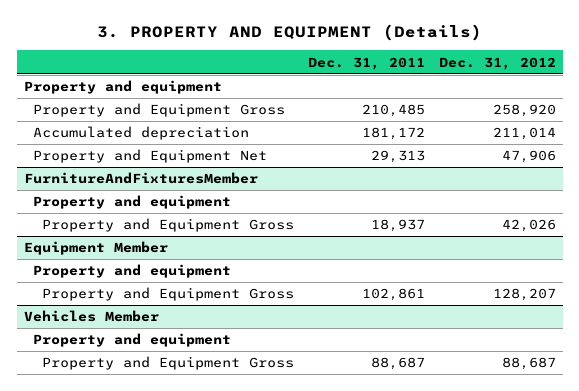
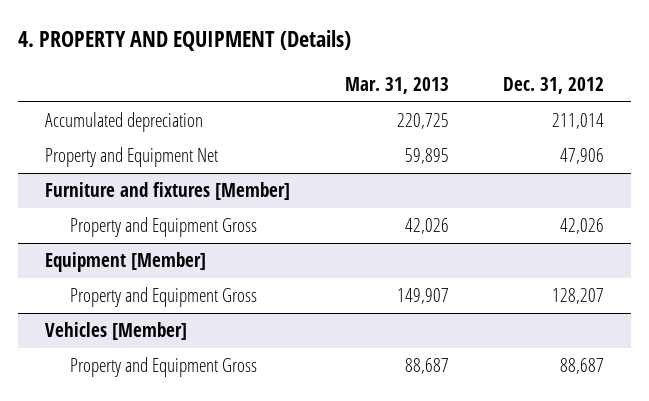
- 3. PROPERTY AND EQUIPMENT (Details)
+ 4. PROPERTY AND EQUIPMENT (Details)
- | Dec. 31, 2011 | Dec. 31, 2012
+ | Mar. 31, 2013 | Dec. 31, 2012
- Property and equipment
- Property and Equipment Gross | 210,485 | 258,920
- FurnitureAndFixturesMember
- Property and equipment
+ Furniture and fixtures [Member]
- Equipment Member
- Property and equipment
+ Equipment [Member]
- Vehicles Member
- Property and equipment
+ Vehicles [Member]

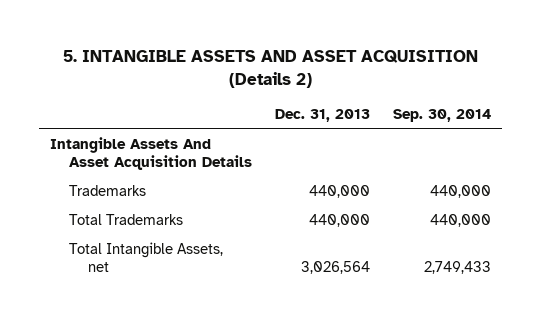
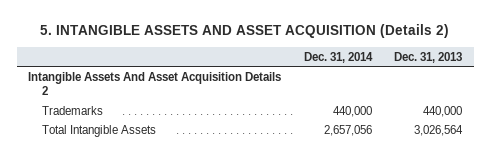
- | Dec. 31, 2013 | Sep. 30, 2014
+ | Dec. 31, 2014 | Dec. 31, 2013
- Intangible Assets And Asset Acquisition Details
+ Intangible Assets And Asset Acquisition Details 2
- Total Trademarks | 440,000 | 440,000
- Total Intangible Assets, net | 3,026,564 | 2,749,433
+ Total Intangible Assets | 2,657,056 | 3,026,564

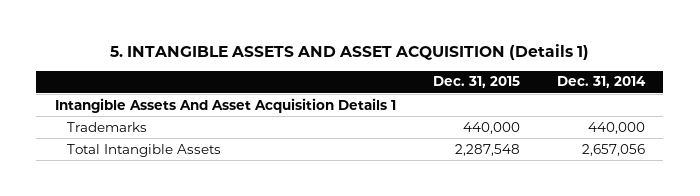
- 5. INTANGIBLE ASSETS AND ASSET ACQUISITION (Details 2)
+ 5. INTANGIBLE ASSETS AND ASSET ACQUISITION (Details 1)
- | Dec. 31, 2014 | Dec. 31, 2013
+ | Dec. 31, 2015 | Dec. 31, 2014
- Intangible Assets And Asset Acquisition Details 2
+ Intangible Assets And Asset Acquisition Details 1

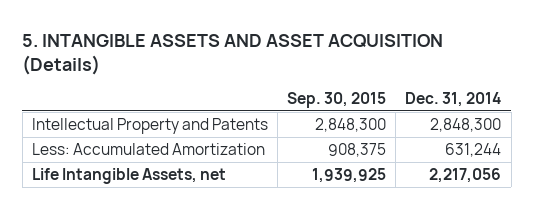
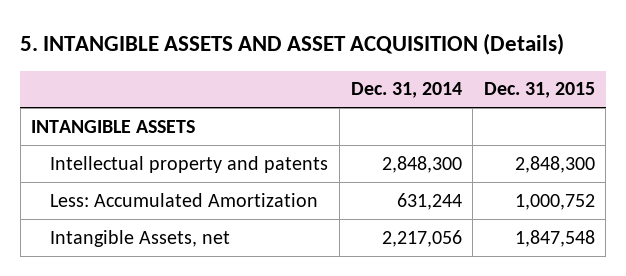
- | Sep. 30, 2015 | Dec. 31, 2014
+ | Dec. 31, 2014 | Dec. 31, 2015
- Intellectual Property and Patents | 2,848,300 | 2,848,300
+ INTANGIBLE ASSETS
+ Intellectual property and patents | 2,848,300 | 2,848,300
- Life Intangible Assets, net | 1,939,925 | 2,217,056
+ Intangible Assets, net | 2,217,056 | 1,847,548

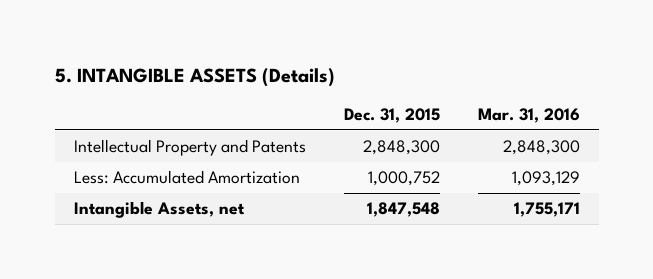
- 5. INTANGIBLE ASSETS AND ASSET ACQUISITION (Details)
+ 5. INTANGIBLE ASSETS (Details)
- | Dec. 31, 2014 | Dec. 31, 2015
+ | Dec. 31, 2015 | Mar. 31, 2016
- INTANGIBLE ASSETS
- Intellectual property and patents | 2,848,300 | 2,848,300
+ Intellectual Property and Patents | 2,848,300 | 2,848,300

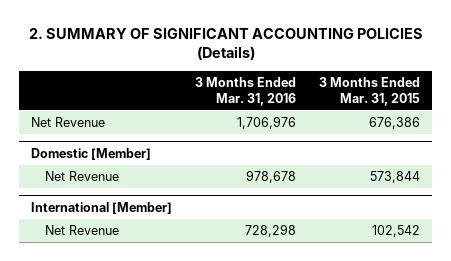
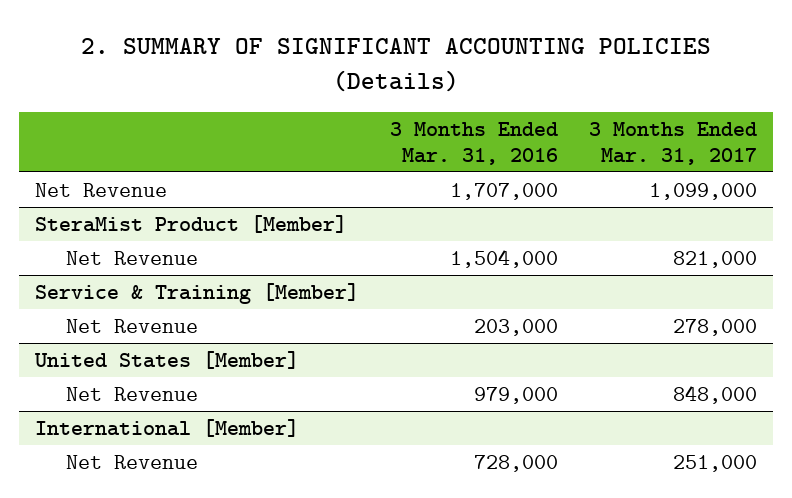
- | 3 Months Ended Mar. 31, 2016 | 3 Months Ended Mar. 31, 2015
+ | 3 Months Ended Mar. 31, 2016 | 3 Months Ended Mar. 31, 2017
- Net Revenue | 1,706,976 | 676,386
- Domestic [Member]
- Net Revenue | 978,678 | 573,844
+ Net Revenue | 1,707,000 | 1,099,000
+ SteraMist Product [Member]
+ Net Revenue | 1,504,000 | 821,000
+ Service & Training [Member]
+ Net Revenue | 203,000 | 278,000
+ United States [Member]
+ Net Revenue | 979,000 | 848,000
@ International [Member]
- Net Revenue | 728,298 | 102,542
+ Net Revenue | 728,000 | 251,000

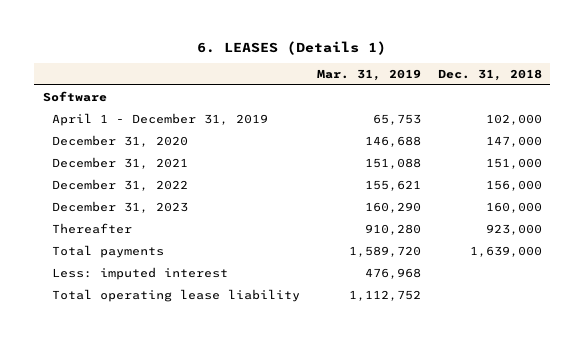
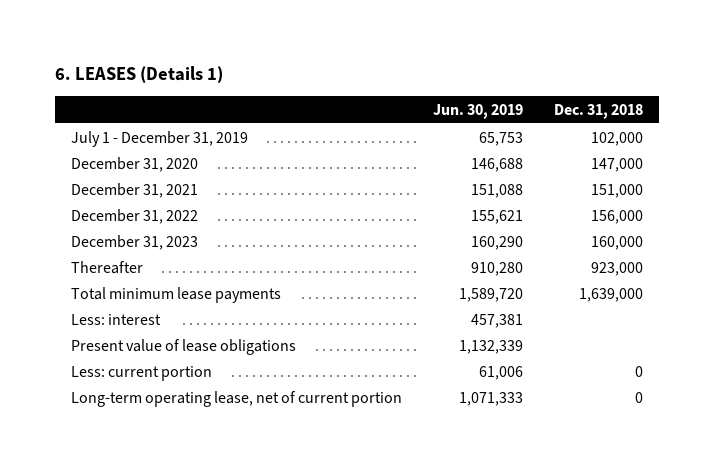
- | Mar. 31, 2019 | Dec. 31, 2018
+ | Jun. 30, 2019 | Dec. 31, 2018
- Software
- April 1 - December 31, 2019 | 65,753 | 102,000
+ July 1 - December 31, 2019 | 65,753 | 102,000
- Total payments | 1,589,720 | 1,639,000
- Less: imputed interest | 476,968 |
- Total operating lease liability | 1,112,752 |
+ Total minimum lease payments | 1,589,720 | 1,639,000
+ Less: interest | 457,381 |
+ Present value of lease obligations | 1,132,339 |
+ Less: current portion | 61,006 | 0
+ Long-term operating lease, net of current portion | 1,071,333 | 0

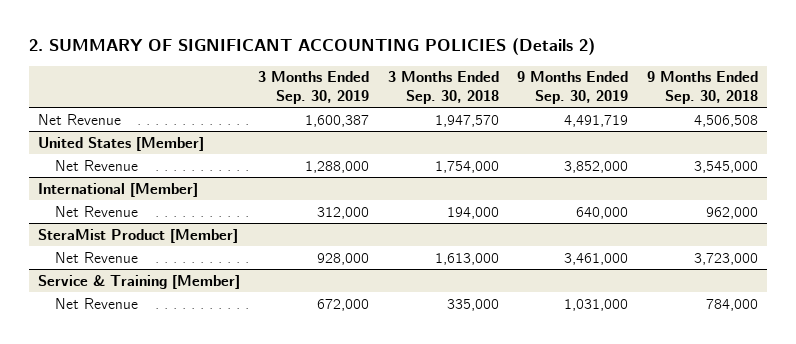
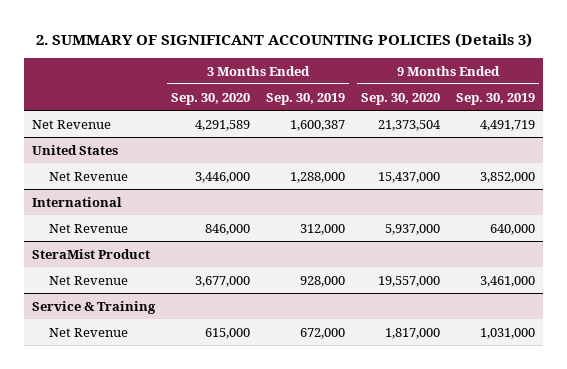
- 2. SUMMARY OF SIGNIFICANT ACCOUNTING POLICIES (Details 2)
+ 2. SUMMARY OF SIGNIFICANT ACCOUNTING POLICIES (Details 3)
- | 3 Months Ended Sep. 30, 2019 | 3 Months Ended Sep. 30, 2018 | 9 Months Ended Sep. 30, 2019 | 9 Months Ended Sep. 30, 2018
+ | 3 Months Ended Sep. 30, 2020 | 3 Months Ended Sep. 30, 2019 | 9 Months Ended Sep. 30, 2020 | 9 Months Ended Sep. 30, 2019
- United States [Member]
+ United States
- International [Member]
+ International
- SteraMist Product [Member]
+ SteraMist Product
- Service & Training [Member]
+ Service & Training

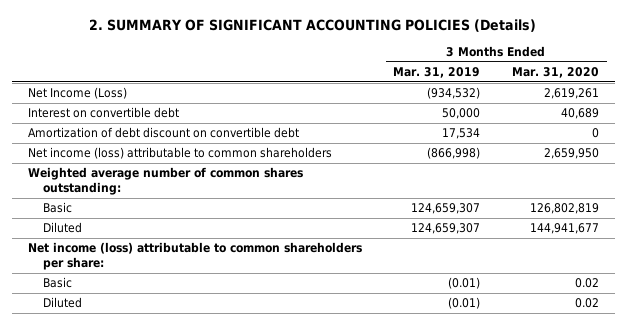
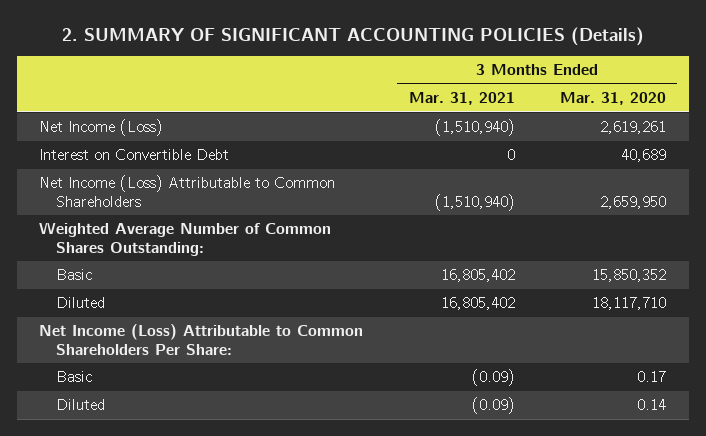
- | 3 Months Ended Mar. 31, 2019 | 3 Months Ended Mar. 31, 2020
+ | 3 Months Ended Mar. 31, 2021 | 3 Months Ended Mar. 31, 2020
- Interest on convertible debt | 50,000 | 40,689
- Amortization of debt discount on convertible debt | 17,534 | 0
- Net income (loss) attributable to common shareholders | (866,998) | 2,659,950
- Weighted average number of common shares outstanding:
- Basic | 124,659,307 | 126,802,819
- Diluted | 124,659,307 | 144,941,677
- Net income (loss) attributable to common shareholders per share:
- Basic | (0.01) | 0.02
- Diluted | (0.01) | 0.02
+ Interest on Convertible Debt | 0 | 40,689
+ Net Income (Loss) Attributable to Common Shareholders | (1,510,940) | 2,659,950
+ Weighted Average Number of Common Shares Outstanding:
+ Basic | 16,805,402 | 15,850,352
+ Diluted | 16,805,402 | 18,117,710
+ Net Income (Loss) Attributable to Common Shareholders Per Share:
+ Basic | (0.09) | 0.17
+ Diluted | (0.09) | 0.14

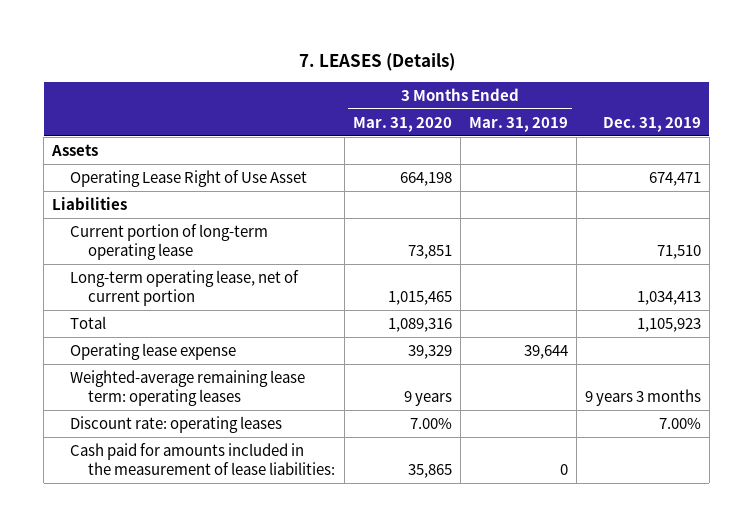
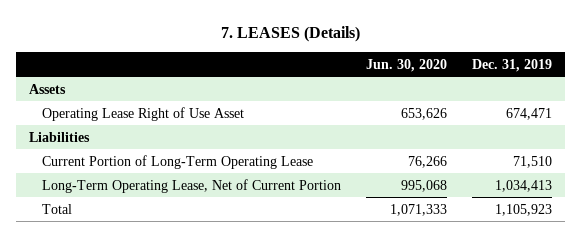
- | 3 Months Ended Mar. 31, 2020 | 3 Months Ended Mar. 31, 2019 | Dec. 31, 2019
+ | Jun. 30, 2020 | Dec. 31, 2019
- Current portion of long-term operating lease | 73,851 | | 71,510
- Long-term operating lease, net of current portion | 1,015,465 | | 1,034,413
+ Current Portion of Long-Term Operating Lease | 76,266 | 71,510
+ Long-Term Operating Lease, Net of Current Portion | 995,068 | 1,034,413
- Operating lease expense | 39,329 | 39,644 |
- Weighted-average remaining lease term: operating leases | 9 years | | 9 years 3 months
- Discount rate: operating leases | 7.00% | | 7.00%
- Cash paid for amounts included in the measurement of lease liabilities: | 35,865 | 0 |

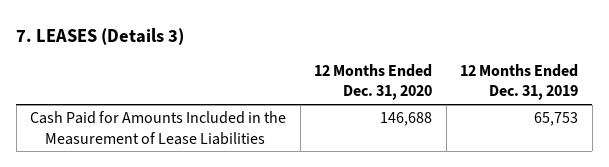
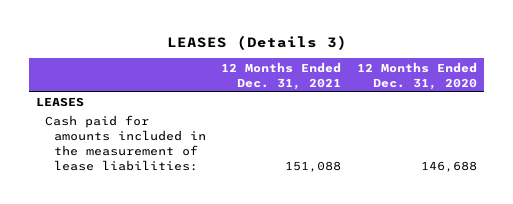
- 7. LEASES (Details 3)
+ LEASES (Details 3)
- | 12 Months Ended Dec. 31, 2020 | 12 Months Ended Dec. 31, 2019
+ | 12 Months Ended Dec. 31, 2021 | 12 Months Ended Dec. 31, 2020
- Cash Paid for Amounts Included in the Measurement of Lease Liabilities | 146,688 | 65,753
+ LEASES
+ Cash paid for amounts included in the measurement of lease liabilities: | 151,088 | 146,688

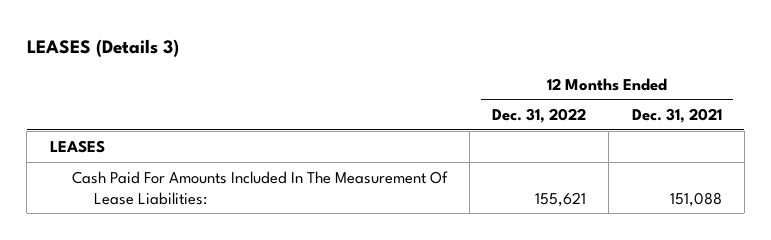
- | 12 Months Ended Dec. 31, 2021 | 12 Months Ended Dec. 31, 2020
+ | 12 Months Ended Dec. 31, 2022 | 12 Months Ended Dec. 31, 2021
- Cash paid for amounts included in the measurement of lease liabilities: | 151,088 | 146,688
+ Cash Paid For Amounts Included In The Measurement Of Lease Liabilities: | 155,621 | 151,088

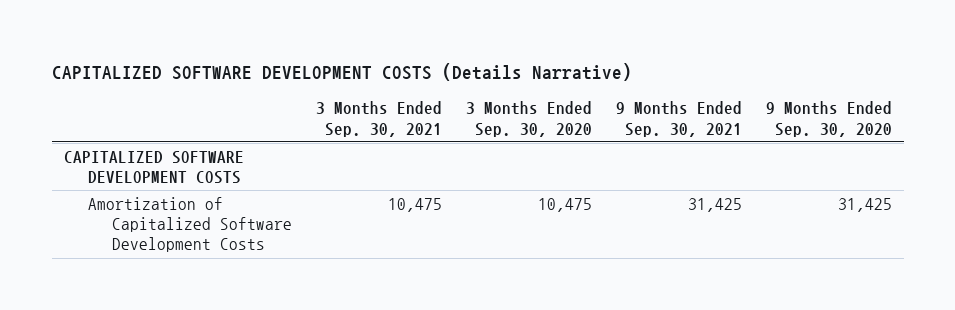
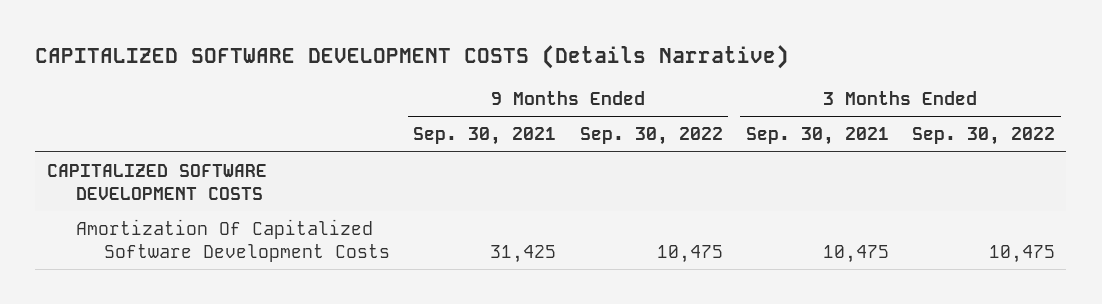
- | 3 Months Ended Sep. 30, 2021 | 3 Months Ended Sep. 30, 2020 | 9 Months Ended Sep. 30, 2021 | 9 Months Ended Sep. 30, 2020
+ | 9 Months Ended Sep. 30, 2021 | 9 Months Ended Sep. 30, 2022 | 3 Months Ended Sep. 30, 2021 | 3 Months Ended Sep. 30, 2022
- Amortization of Capitalized Software Development Costs | 10,475 | 10,475 | 31,425 | 31,425
+ Amortization Of Capitalized Software Development Costs | 31,425 | 10,475 | 10,475 | 10,475

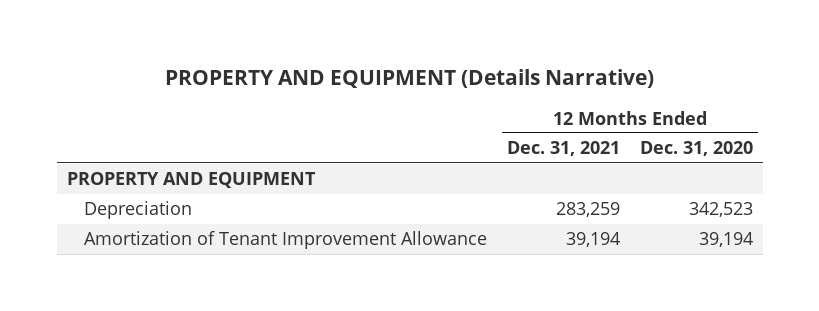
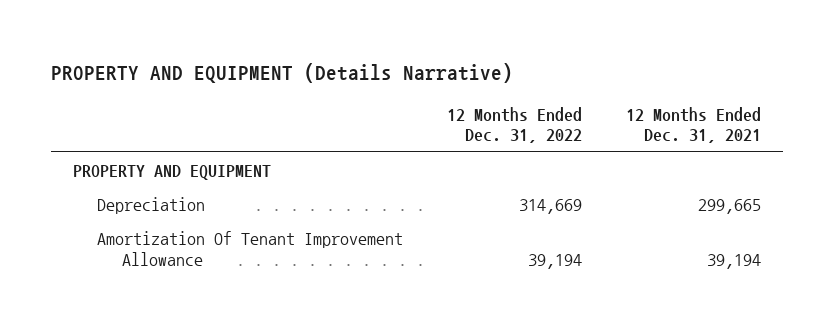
- | 12 Months Ended Dec. 31, 2021 | 12 Months Ended Dec. 31, 2020
+ | 12 Months Ended Dec. 31, 2022 | 12 Months Ended Dec. 31, 2021
- Depreciation | 283,259 | 342,523
- Amortization of Tenant Improvement Allowance | 39,194 | 39,194
+ Depreciation | 314,669 | 299,665
+ Amortization Of Tenant Improvement Allowance | 39,194 | 39,194

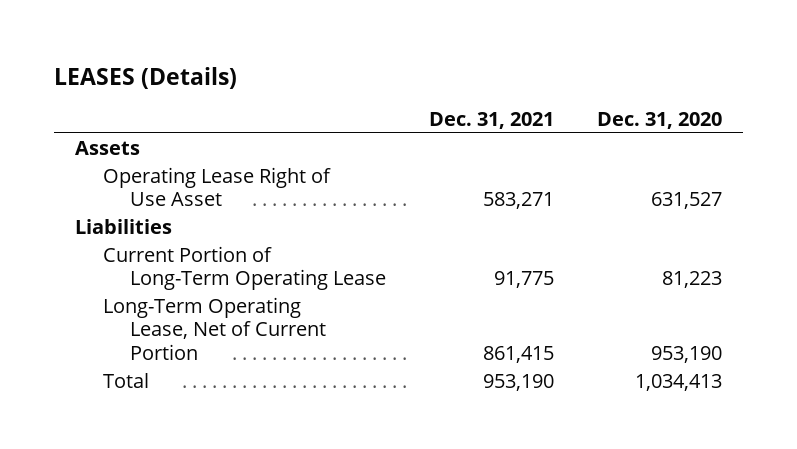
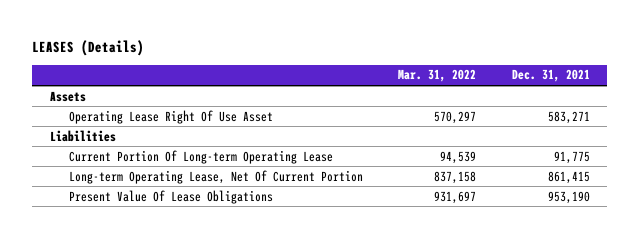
- | Dec. 31, 2021 | Dec. 31, 2020
+ | Mar. 31, 2022 | Dec. 31, 2021
- Operating Lease Right of Use Asset | 583,271 | 631,527
+ Operating Lease Right Of Use Asset | 570,297 | 583,271
- Current Portion of Long-Term Operating Lease | 91,775 | 81,223
- Long-Term Operating Lease, Net of Current Portion | 861,415 | 953,190
- Total | 953,190 | 1,034,413
+ Current Portion Of Long-term Operating Lease | 94,539 | 91,775
+ Long-term Operating Lease, Net Of Current Portion | 837,158 | 861,415
+ Present Value Of Lease Obligations | 931,697 | 953,190

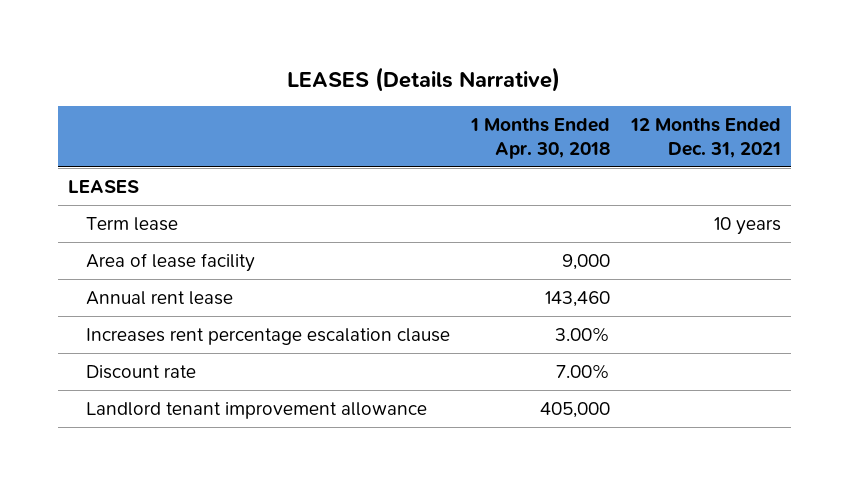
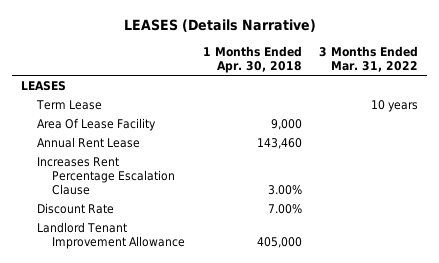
- | 1 Months Ended Apr. 30, 2018 | 12 Months Ended Dec. 31, 2021
+ | 1 Months Ended Apr. 30, 2018 | 3 Months Ended Mar. 31, 2022
- Term lease | | 10 years
- Area of lease facility | 9,000 |
- Annual rent lease | 143,460 |
- Increases rent percentage escalation clause | 3.00% |
- Discount rate | 7.00% |
- Landlord tenant improvement allowance | 405,000 |
+ Term Lease | | 10 years
+ Area Of Lease Facility | 9,000 |
+ Annual Rent Lease | 143,460 |
+ Increases Rent Percentage Escalation Clause | 3.00% |
+ Discount Rate | 7.00% |
+ Landlord Tenant Improvement Allowance | 405,000 |

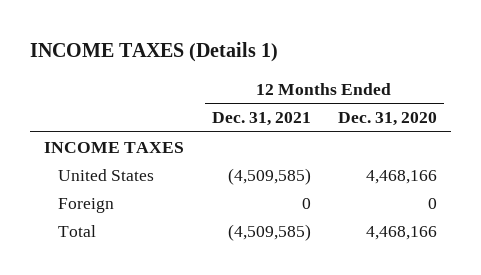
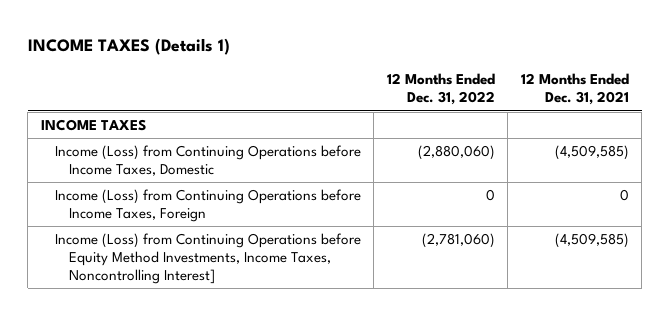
- | 12 Months Ended Dec. 31, 2021 | 12 Months Ended Dec. 31, 2020
+ | 12 Months Ended Dec. 31, 2022 | 12 Months Ended Dec. 31, 2021
- United States | (4,509,585) | 4,468,166
- Foreign | 0 | 0
- Total | (4,509,585) | 4,468,166
+ Income (Loss) from Continuing Operations before Income Taxes, Domestic | (2,880,060) | (4,509,585)
+ Income (Loss) from Continuing Operations before Income Taxes, Foreign | 0 | 0
+ Income (Loss) from Continuing Operations before Equity Method Investments, Income Taxes, Noncontrolling Interest] | (2,781,060) | (4,509,585)

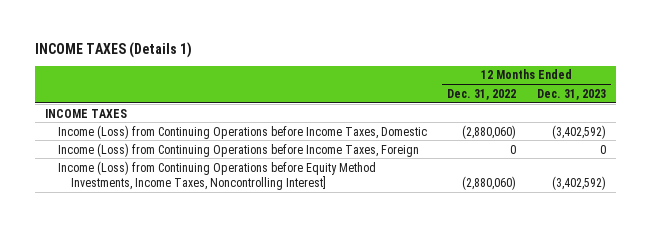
- | 12 Months Ended Dec. 31, 2022 | 12 Months Ended Dec. 31, 2021
+ | 12 Months Ended Dec. 31, 2022 | 12 Months Ended Dec. 31, 2023
- Income (Loss) from Continuing Operations before Equity Method Investments, Income Taxes, Noncontrolling Interest] | (2,781,060) | (4,509,585)
+ Income (Loss) from Continuing Operations before Equity Method Investments, Income Taxes, Noncontrolling Interest] | (2,880,060) | (3,402,592)

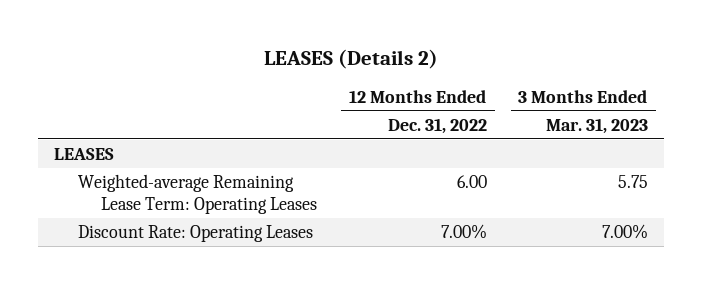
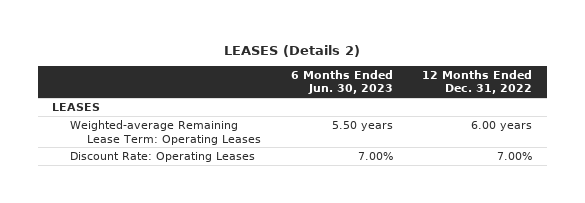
- | 12 Months Ended Dec. 31, 2022 | 3 Months Ended Mar. 31, 2023
+ | 6 Months Ended Jun. 30, 2023 | 12 Months Ended Dec. 31, 2022
- Weighted-average Remaining Lease Term: Operating Leases | 6.00 | 5.75
+ Weighted-average Remaining Lease Term: Operating Leases | 5.50 years | 6.00 years

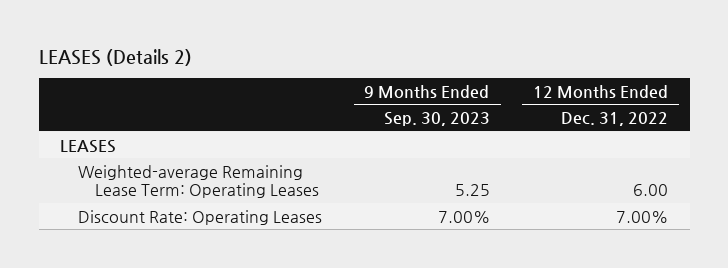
- | 6 Months Ended Jun. 30, 2023 | 12 Months Ended Dec. 31, 2022
+ | 9 Months Ended Sep. 30, 2023 | 12 Months Ended Dec. 31, 2022
- Weighted-average Remaining Lease Term: Operating Leases | 5.50 years | 6.00 years
+ Weighted-average Remaining Lease Term: Operating Leases | 5.25 | 6.00

